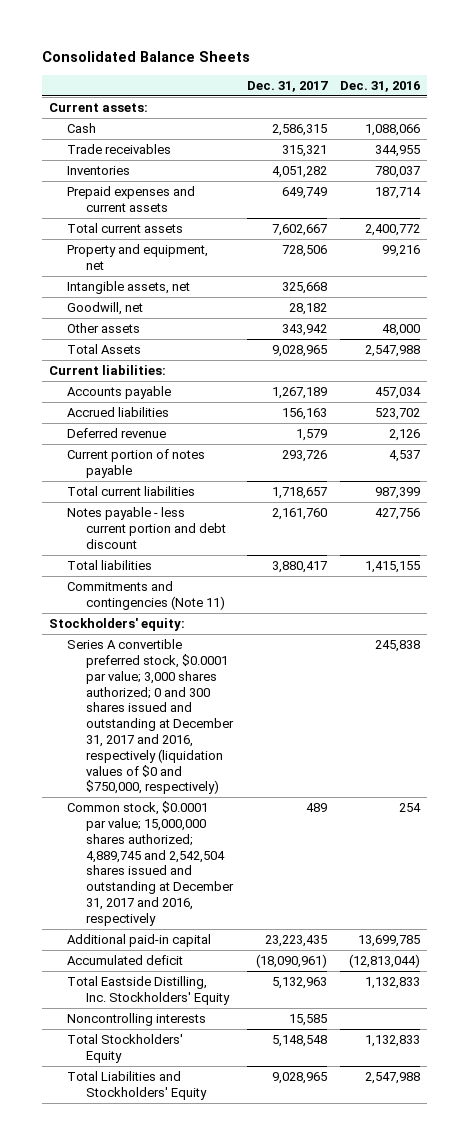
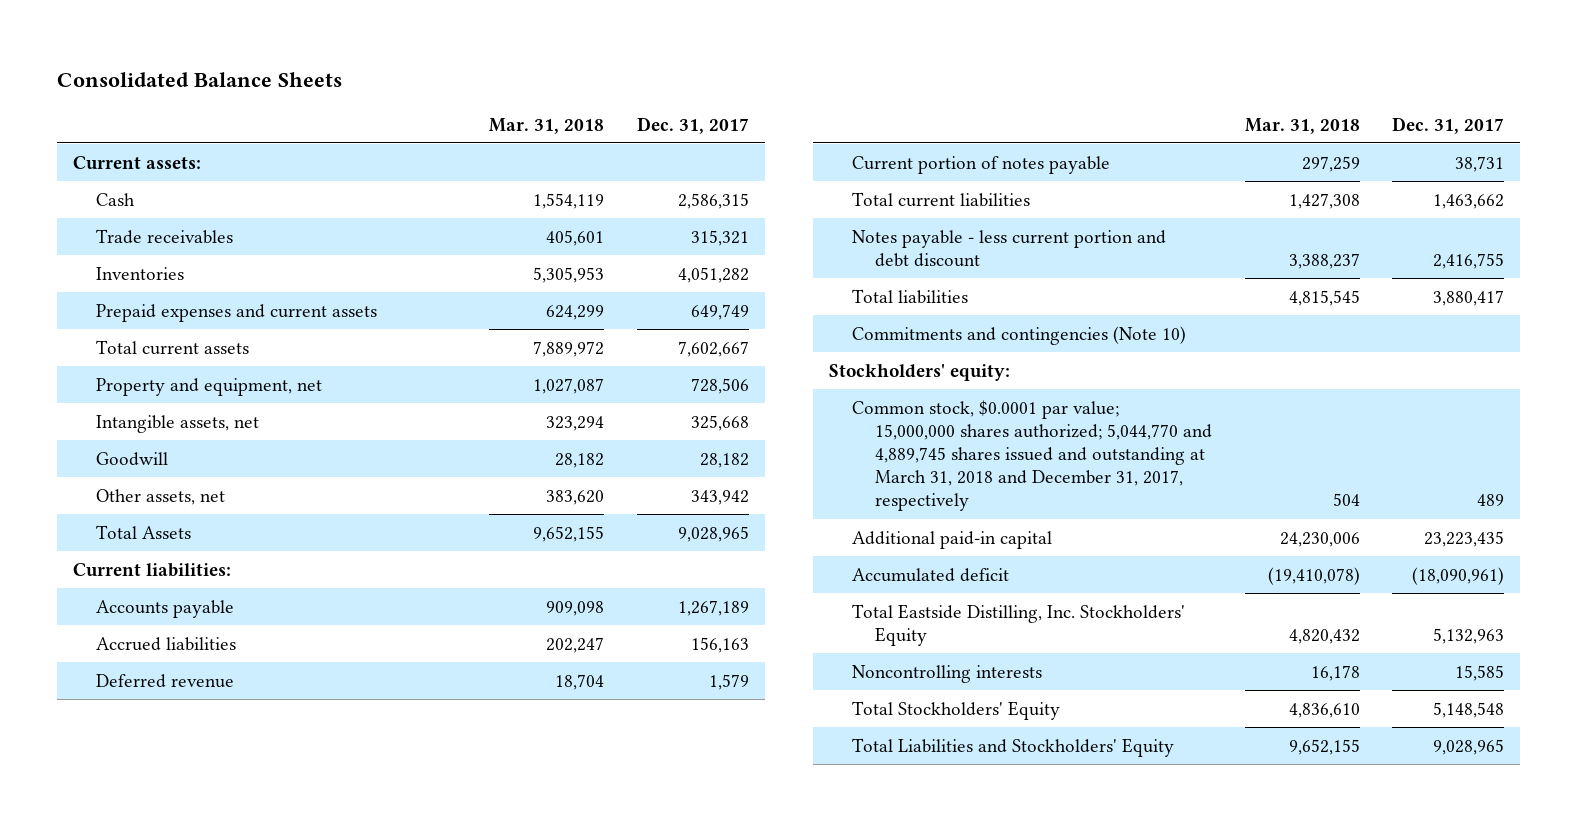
- | Dec. 31, 2017 | Dec. 31, 2016
+ | Mar. 31, 2018 | Dec. 31, 2017
- Goodwill, net | 28,182 |
- Other assets | 343,942 | 48,000
+ Goodwill | 28,182 | 28,182
+ Other assets, net | 383,620 | 343,942
- Current portion of notes payable | 293,726 | 4,537
- Total current liabilities | 1,718,657 | 987,399
- Notes payable - less current portion and debt discount | 2,161,760 | 427,756
+ Current portion of notes payable | 297,259 | 38,731
+ Total current liabilities | 1,427,308 | 1,463,662
+ Notes payable - less current portion and debt discount | 3,388,237 | 2,416,755
- Commitments and contingencies (Note 11)
+ Commitments and contingencies (Note 10)
- Series A convertible preferred stock, $0.0001 par value; 3,000 shares authorized; 0 and 300 shares issued and outstanding at December 31, 2017 and 2016, respectively (liquidation values of $0 and $750,000, respectively) | | 245,838
- Common stock, $0.0001 par value; 15,000,000 shares authorized; 4,889,745 and 2,542,504 shares issued and outstanding at December 31, 2017 and 2016, respectively | 489 | 254
+ Common stock, $0.0001 par value; 15,000,000 shares authorized; 5,044,770 and 4,889,745 shares issued and outstanding at March 31, 2018 and December 31, 2017, respectively | 504 | 489

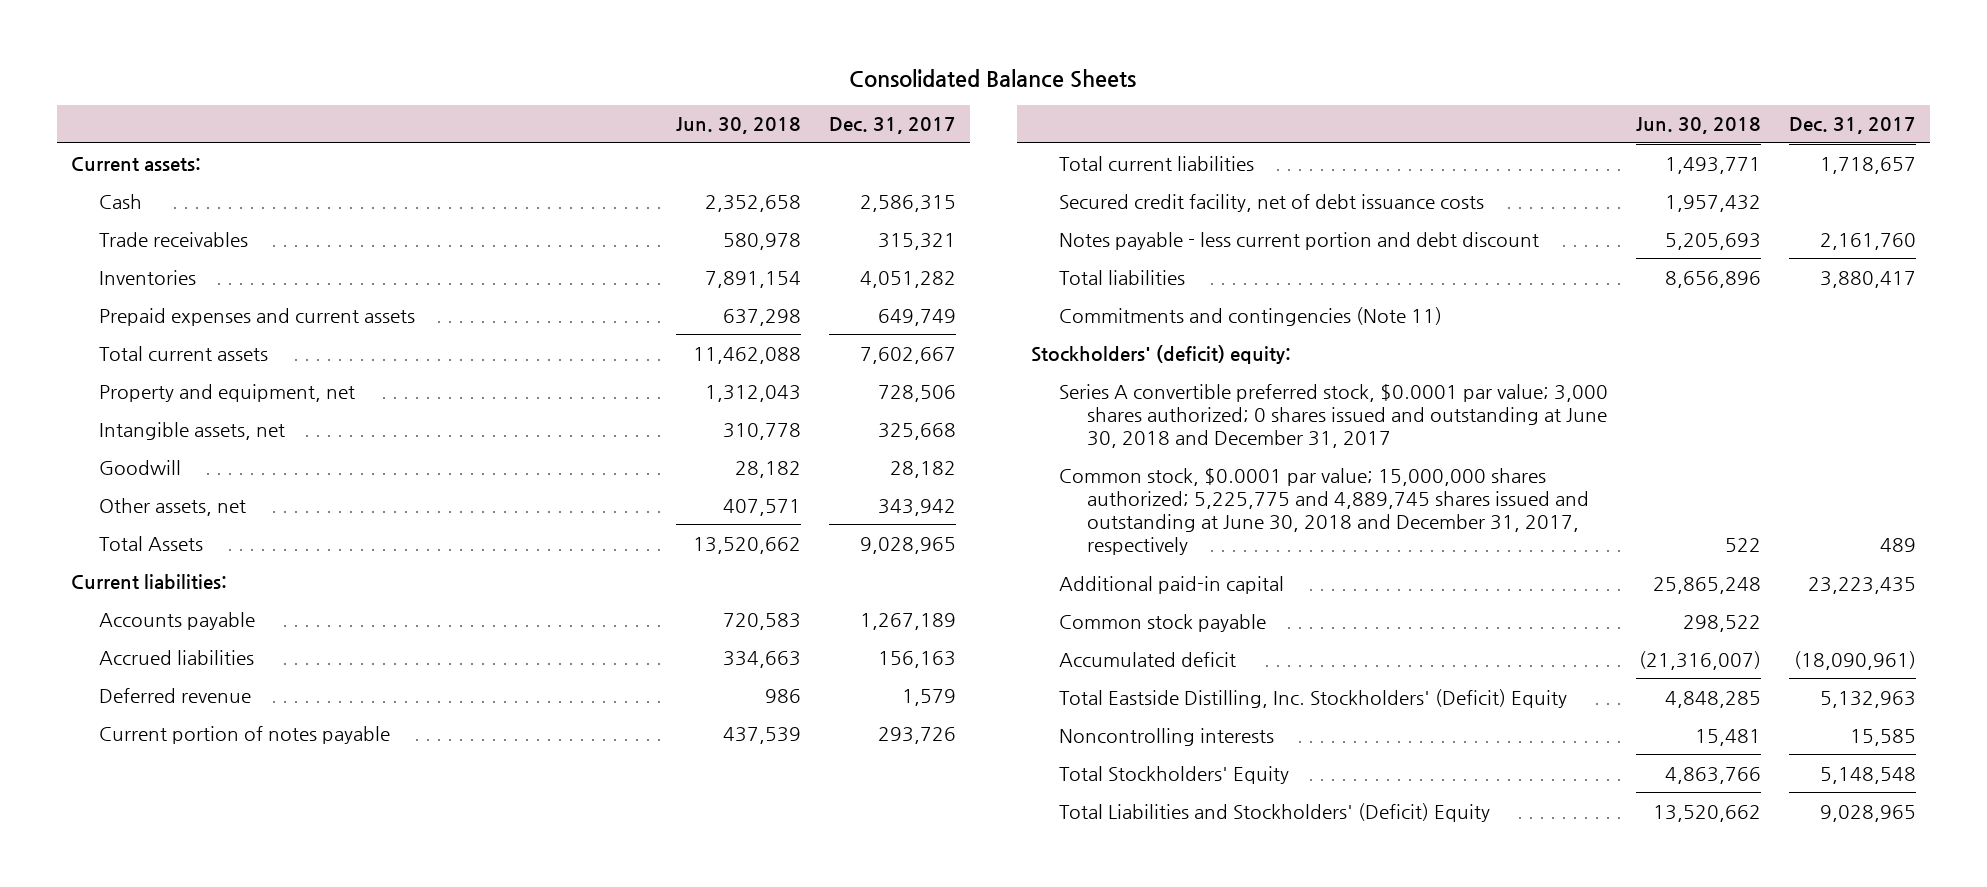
- | Mar. 31, 2018 | Dec. 31, 2017
+ | Jun. 30, 2018 | Dec. 31, 2017
- Current portion of notes payable | 297,259 | 38,731
- Total current liabilities | 1,427,308 | 1,463,662
- Notes payable - less current portion and debt discount | 3,388,237 | 2,416,755
+ Current portion of notes payable | 437,539 | 293,726
+ Total current liabilities | 1,493,771 | 1,718,657
+ Secured credit facility, net of debt issuance costs | 1,957,432 |
+ Notes payable - less current portion and debt discount | 5,205,693 | 2,161,760
- Commitments and contingencies (Note 10)
- Stockholders' equity:
- Common stock, $0.0001 par value; 15,000,000 shares authorized; 5,044,770 and 4,889,745 shares issued and outstanding at March 31, 2018 and December 31, 2017, respectively | 504 | 489
+ Commitments and contingencies (Note 11)
+ Stockholders' (deficit) equity:
+ Series A convertible preferred stock, $0.0001 par value; 3,000 shares authorized; 0 shares issued and outstanding at June 30, 2018 and December 31, 2017
+ Common stock, $0.0001 par value; 15,000,000 shares authorized; 5,225,775 and 4,889,745 shares issued and outstanding at June 30, 2018 and December 31, 2017, respectively | 522 | 489
+ Common stock payable | 298,522 |
- Total Eastside Distilling, Inc. Stockholders' Equity | 4,820,432 | 5,132,963
+ Total Eastside Distilling, Inc. Stockholders' (Deficit) Equity | 4,848,285 | 5,132,963
- Total Liabilities and Stockholders' Equity | 9,652,155 | 9,028,965
+ Total Liabilities and Stockholders' (Deficit) Equity | 13,520,662 | 9,028,965

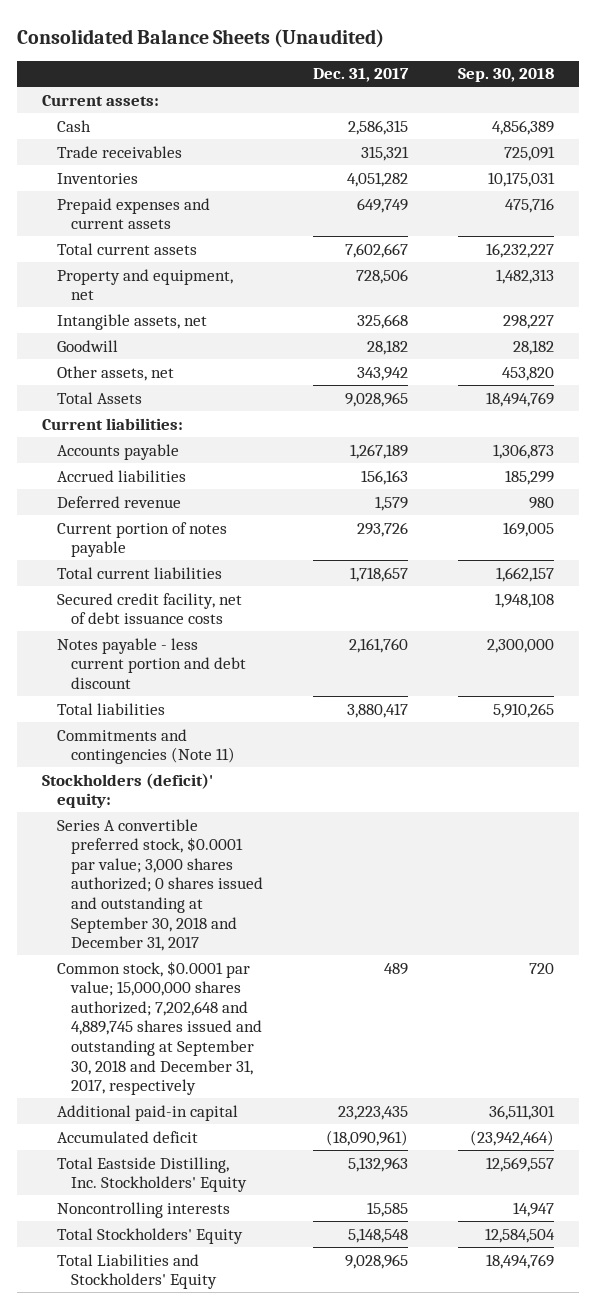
- Consolidated Balance Sheets
+ Consolidated Balance Sheets (Unaudited)
- | Jun. 30, 2018 | Dec. 31, 2017
+ | Dec. 31, 2017 | Sep. 30, 2018
- Stockholders' (deficit) equity:
- Series A convertible preferred stock, $0.0001 par value; 3,000 shares authorized; 0 shares issued and outstanding at June 30, 2018 and December 31, 2017
- Common stock, $0.0001 par value; 15,000,000 shares authorized; 5,225,775 and 4,889,745 shares issued and outstanding at June 30, 2018 and December 31, 2017, respectively | 522 | 489
+ Stockholders (deficit)' equity:
+ Series A convertible preferred stock, $0.0001 par value; 3,000 shares authorized; 0 shares issued and outstanding at September 30, 2018 and December 31, 2017
+ Common stock, $0.0001 par value; 15,000,000 shares authorized; 7,202,648 and 4,889,745 shares issued and outstanding at September 30, 2018 and December 31, 2017, respectively | 489 | 720
- Common stock payable | 298,522 |
- Total Eastside Distilling, Inc. Stockholders' (Deficit) Equity | 4,848,285 | 5,132,963
+ Total Eastside Distilling, Inc. Stockholders' Equity | 5,132,963 | 12,569,557
- Total Liabilities and Stockholders' (Deficit) Equity | 13,520,662 | 9,028,965
+ Total Liabilities and Stockholders' Equity | 9,028,965 | 18,494,769

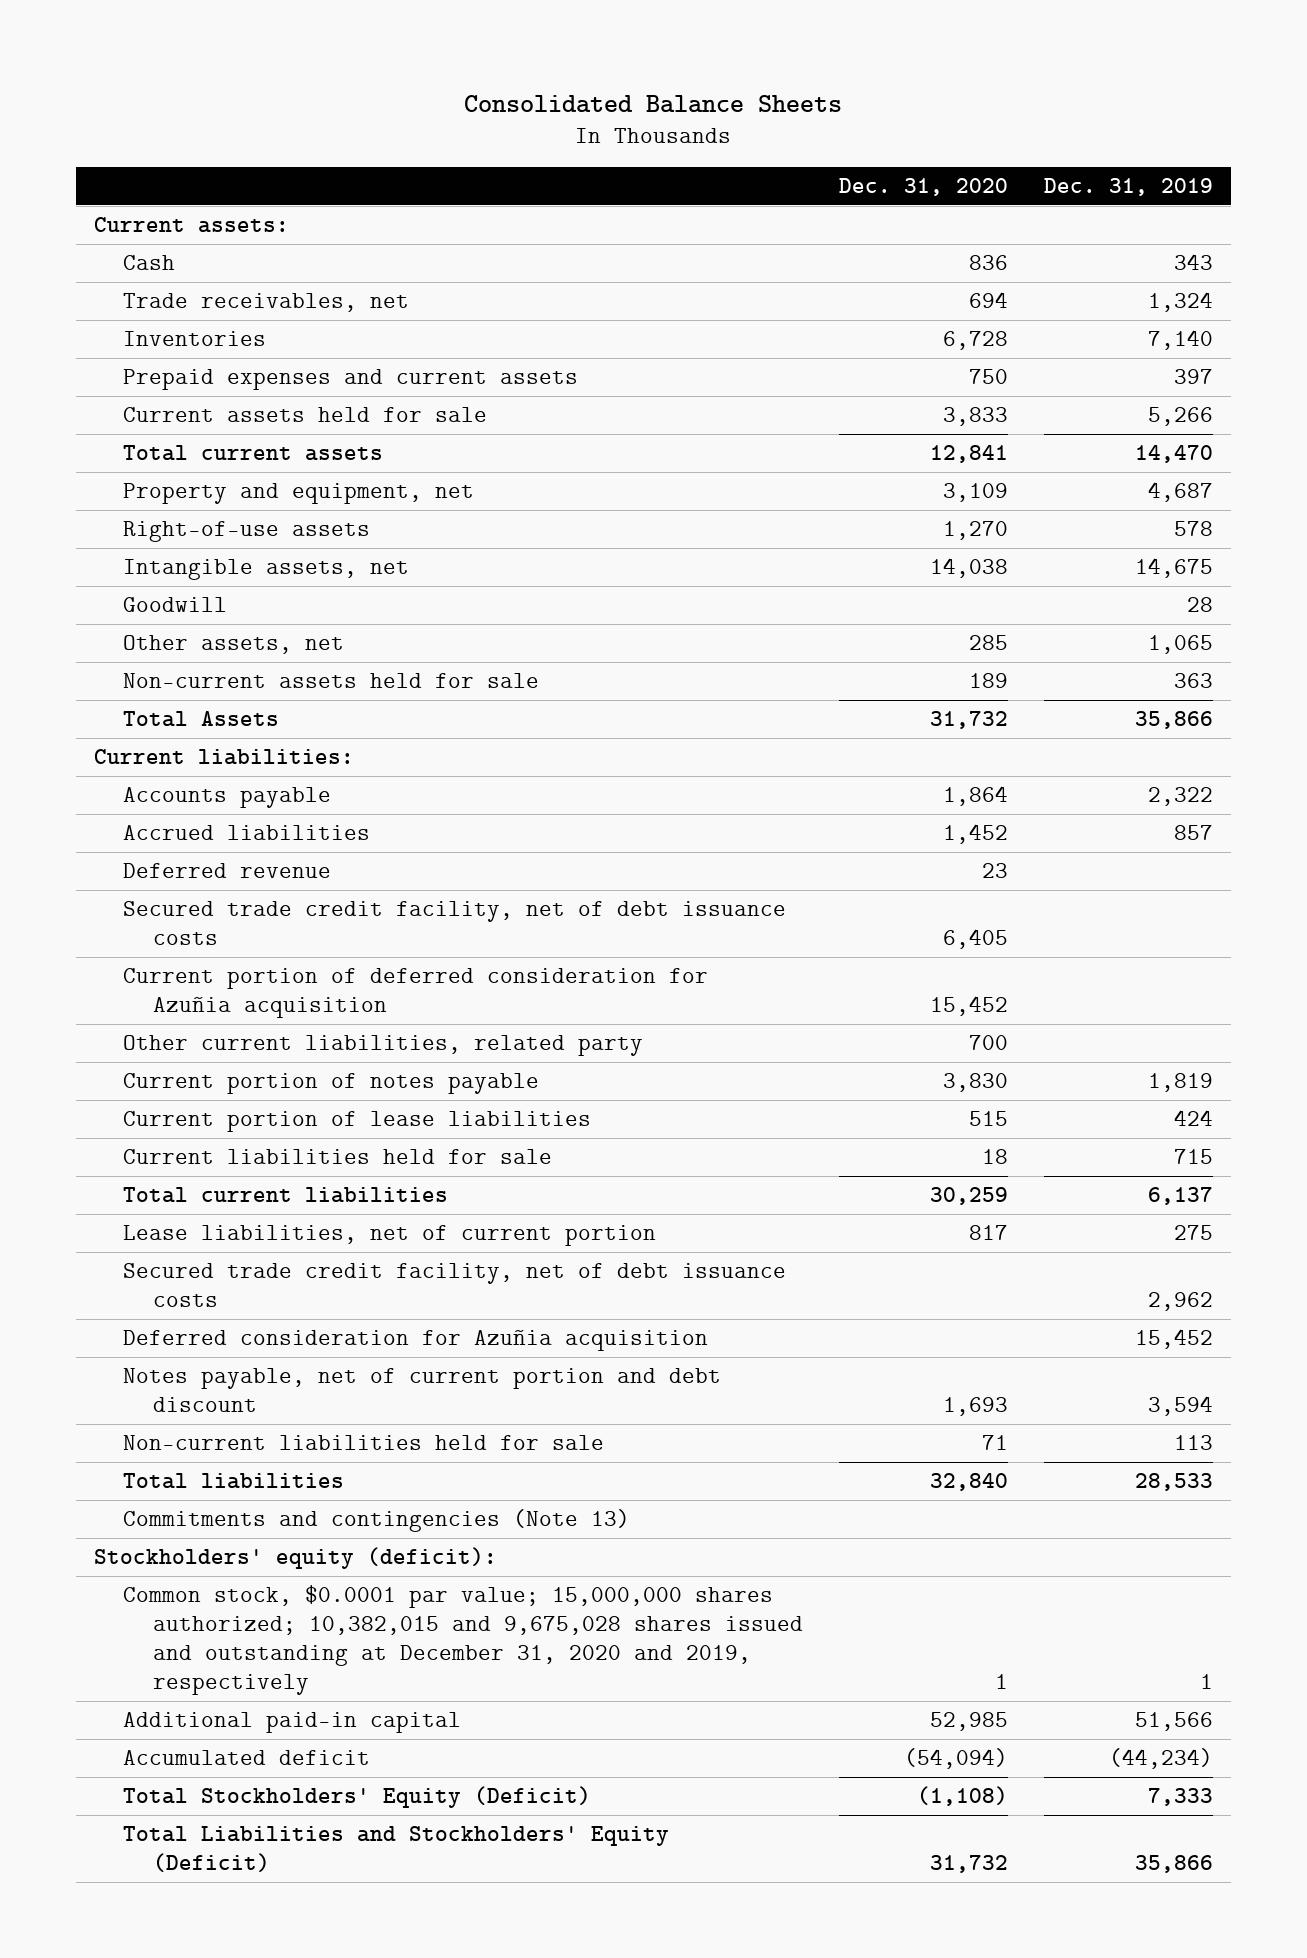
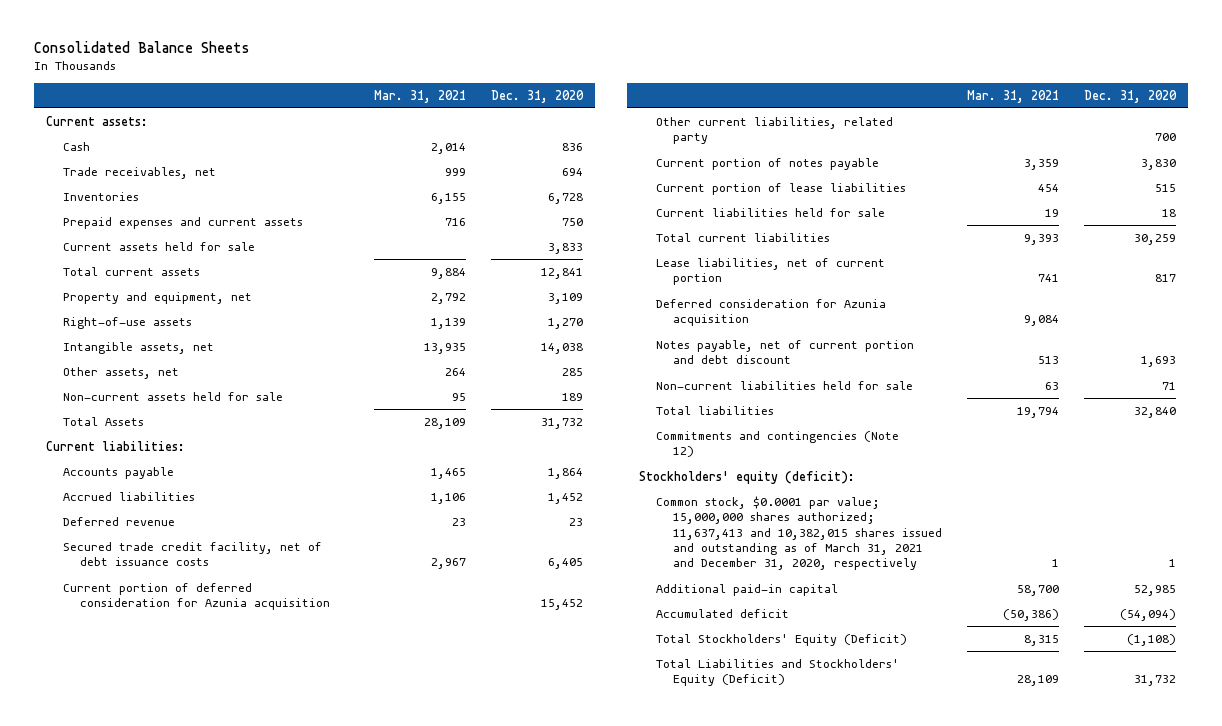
- | Dec. 31, 2020 | Dec. 31, 2019
+ | Mar. 31, 2021 | Dec. 31, 2020
- Goodwill | | 28
- Current portion of deferred consideration for Azuñia acquisition | 15,452 |
+ Current portion of deferred consideration for Azunia acquisition | | 15,452
- Secured trade credit facility, net of debt issuance costs | | 2,962
- Deferred consideration for Azuñia acquisition | | 15,452
+ Deferred consideration for Azunia acquisition | 9,084 |
- Commitments and contingencies (Note 13)
+ Commitments and contingencies (Note 12)
- Common stock, $0.0001 par value; 15,000,000 shares authorized; 10,382,015 and 9,675,028 shares issued and outstanding at December 31, 2020 and 2019, respectively | 1 | 1
+ Common stock, $0.0001 par value; 15,000,000 shares authorized; 11,637,413 and 10,382,015 shares issued and outstanding as of March 31, 2021 and December 31, 2020, respectively | 1 | 1

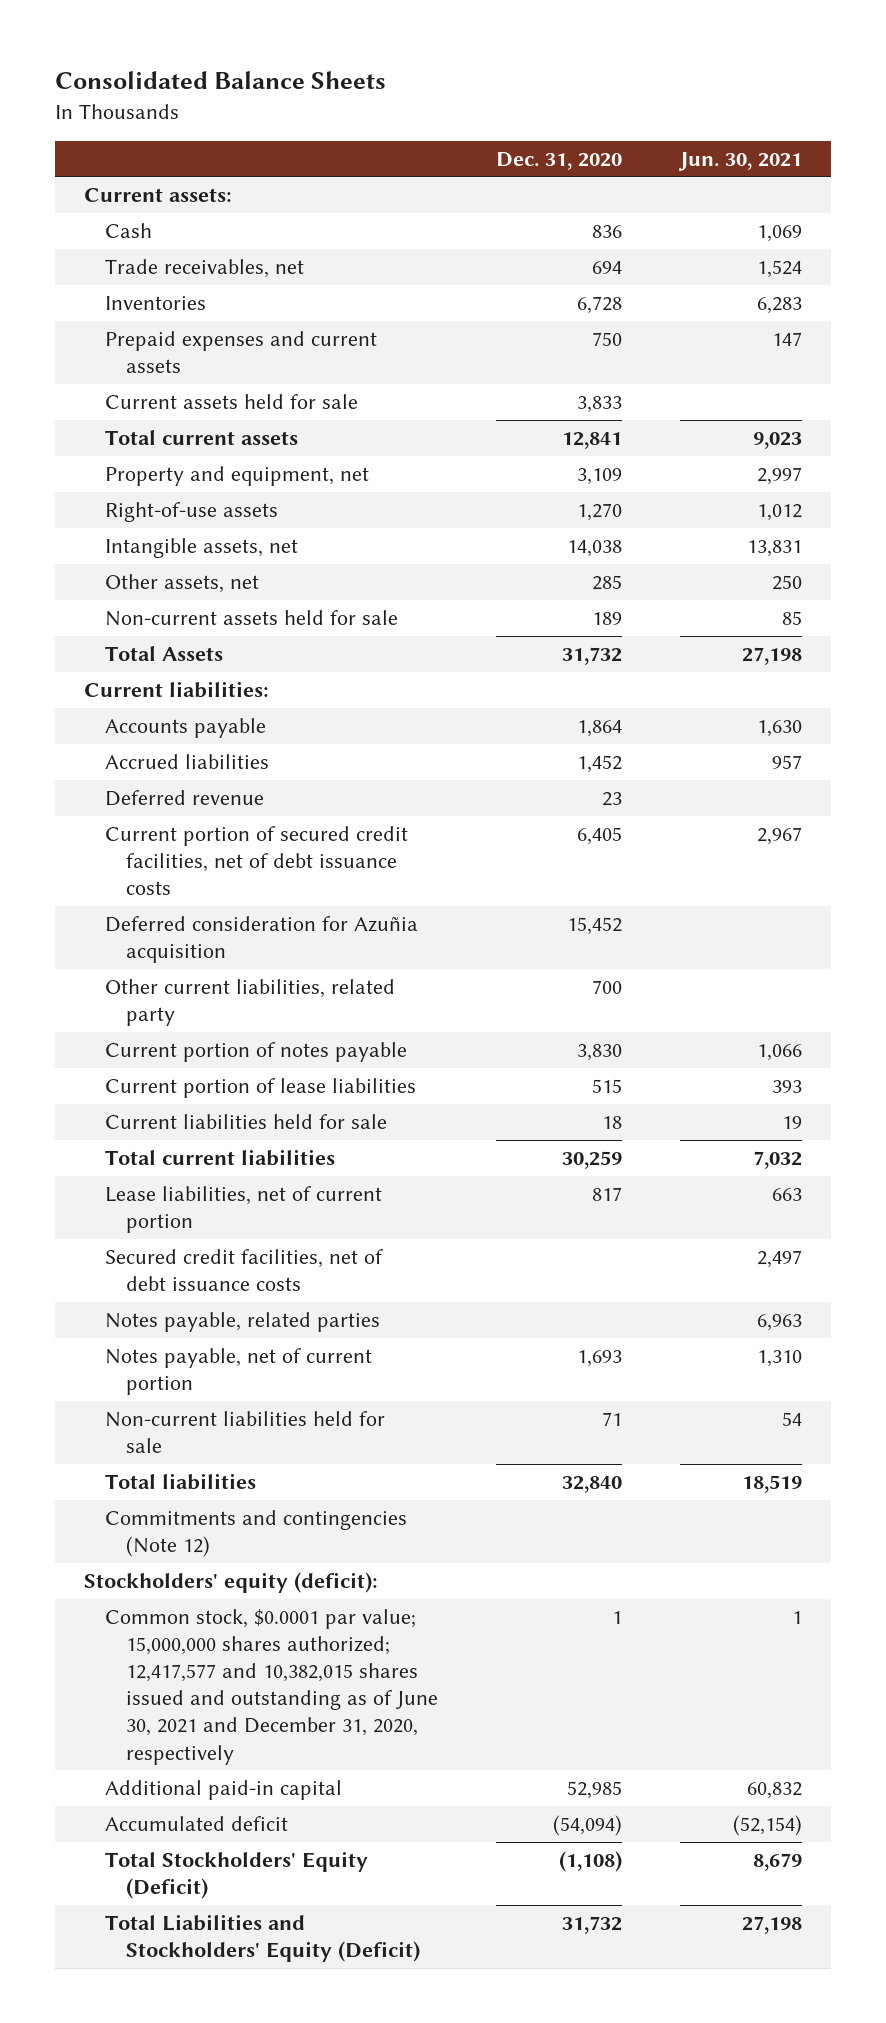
- | Mar. 31, 2021 | Dec. 31, 2020
+ | Dec. 31, 2020 | Jun. 30, 2021
- Secured trade credit facility, net of debt issuance costs | 2,967 | 6,405
- Current portion of deferred consideration for Azunia acquisition | | 15,452
+ Current portion of secured credit facilities, net of debt issuance costs | 6,405 | 2,967
+ Deferred consideration for Azuñia acquisition | 15,452 |
- Deferred consideration for Azunia acquisition | 9,084 |
- Notes payable, net of current portion and debt discount | 513 | 1,693
+ Secured credit facilities, net of debt issuance costs | | 2,497
+ Notes payable, related parties | | 6,963
+ Notes payable, net of current portion | 1,693 | 1,310
- Common stock, $0.0001 par value; 15,000,000 shares authorized; 11,637,413 and 10,382,015 shares issued and outstanding as of March 31, 2021 and December 31, 2020, respectively | 1 | 1
+ Common stock, $0.0001 par value; 15,000,000 shares authorized; 12,417,577 and 10,382,015 shares issued and outstanding as of June 30, 2021 and December 31, 2020, respectively | 1 | 1

